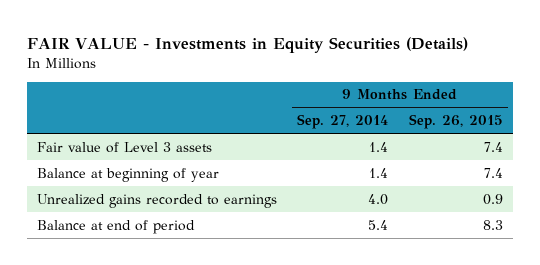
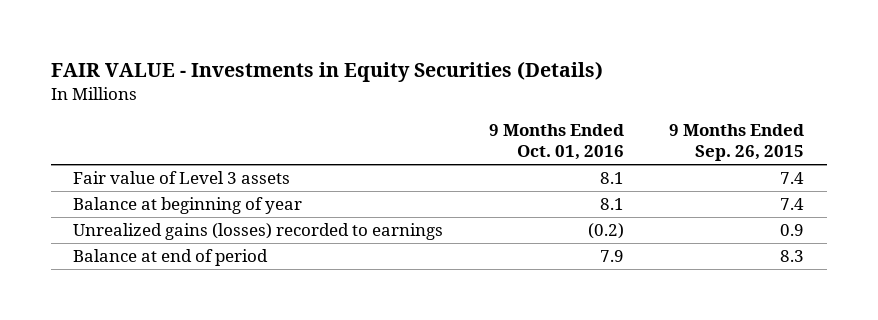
- | 9 Months Ended Sep. 27, 2014 | 9 Months Ended Sep. 26, 2015
+ | 9 Months Ended Oct. 01, 2016 | 9 Months Ended Sep. 26, 2015
- Unrealized gains recorded to earnings | 4.0 | 0.9
+ Unrealized gains (losses) recorded to earnings | (0.2) | 0.9

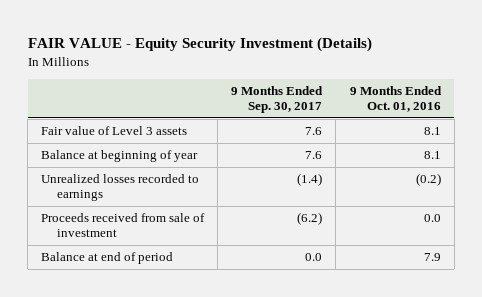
- FAIR VALUE - Investments in Equity Securities (Details)
+ FAIR VALUE - Equity Security Investment (Details)
- | 9 Months Ended Oct. 01, 2016 | 9 Months Ended Sep. 26, 2015
+ | 9 Months Ended Sep. 30, 2017 | 9 Months Ended Oct. 01, 2016
- Unrealized gains (losses) recorded to earnings | (0.2) | 0.9
+ Unrealized losses recorded to earnings | (1.4) | (0.2)
+ Proceeds received from sale of investment | (6.2) | 0.0

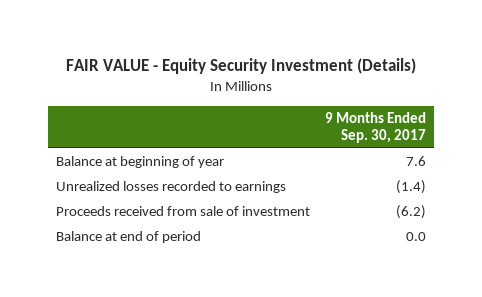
- | 9 Months Ended Sep. 30, 2017 | 9 Months Ended Oct. 01, 2016
+ | 9 Months Ended Sep. 30, 2017
- Fair value of Level 3 assets | 7.6 | 8.1

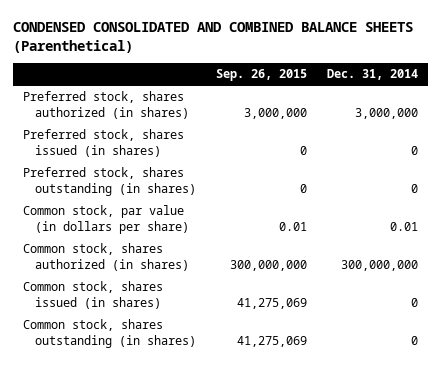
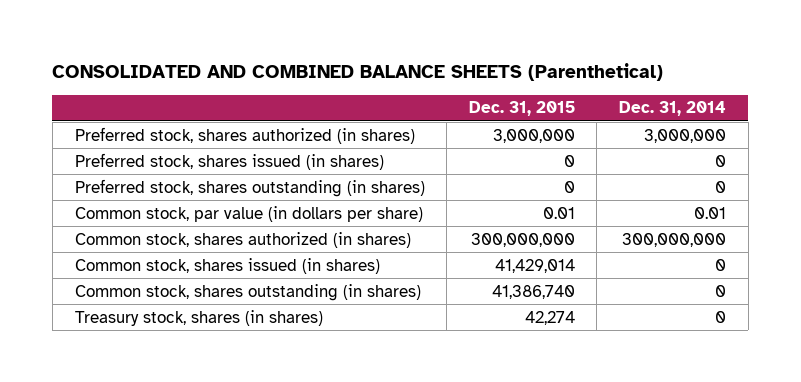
- CONDENSED CONSOLIDATED AND COMBINED BALANCE SHEETS (Parenthetical)
+ CONSOLIDATED AND COMBINED BALANCE SHEETS (Parenthetical)
- | Sep. 26, 2015 | Dec. 31, 2014
+ | Dec. 31, 2015 | Dec. 31, 2014
+ Treasury stock, shares (in shares) | 42,274 | 0

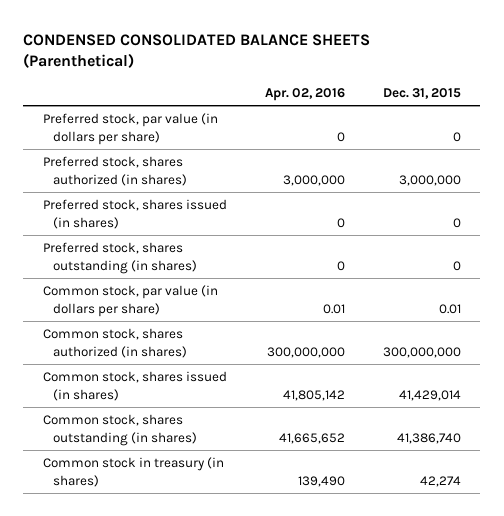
- CONSOLIDATED AND COMBINED BALANCE SHEETS (Parenthetical)
+ CONDENSED CONSOLIDATED BALANCE SHEETS (Parenthetical)
- | Dec. 31, 2015 | Dec. 31, 2014
+ | Apr. 02, 2016 | Dec. 31, 2015
+ Preferred stock, par value (in dollars per share) | 0 | 0
- Treasury stock, shares (in shares) | 42,274 | 0
+ Common stock in treasury (in shares) | 139,490 | 42,274

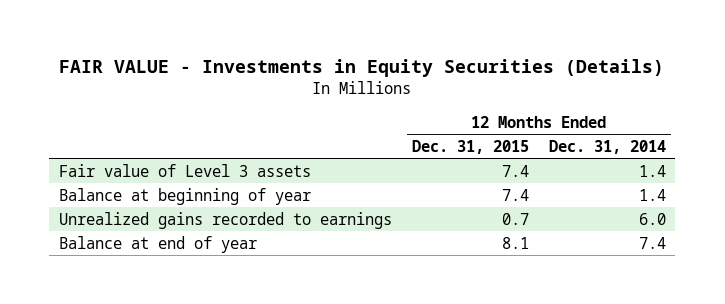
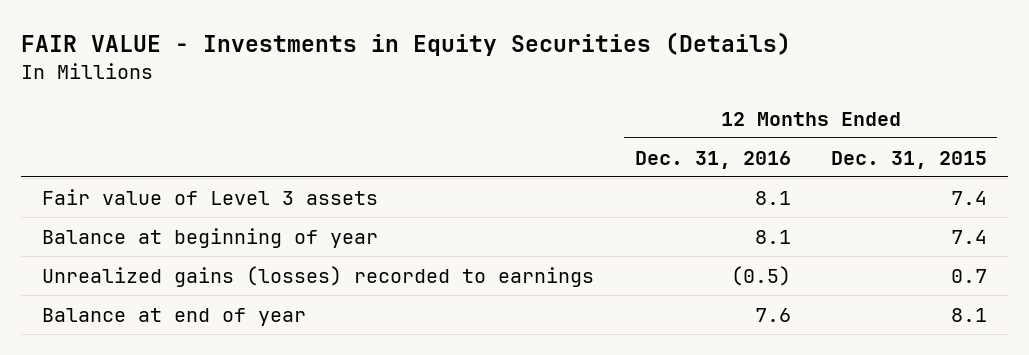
- | 12 Months Ended Dec. 31, 2015 | 12 Months Ended Dec. 31, 2014
+ | 12 Months Ended Dec. 31, 2016 | 12 Months Ended Dec. 31, 2015
- Unrealized gains recorded to earnings | 0.7 | 6.0
+ Unrealized gains (losses) recorded to earnings | (0.5) | 0.7

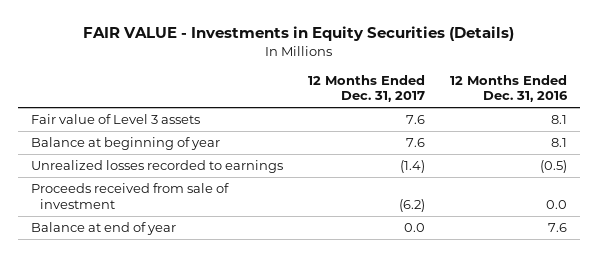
- | 12 Months Ended Dec. 31, 2016 | 12 Months Ended Dec. 31, 2015
+ | 12 Months Ended Dec. 31, 2017 | 12 Months Ended Dec. 31, 2016
- Unrealized gains (losses) recorded to earnings | (0.5) | 0.7
+ Unrealized losses recorded to earnings | (1.4) | (0.5)
+ Proceeds received from sale of investment | (6.2) | 0.0

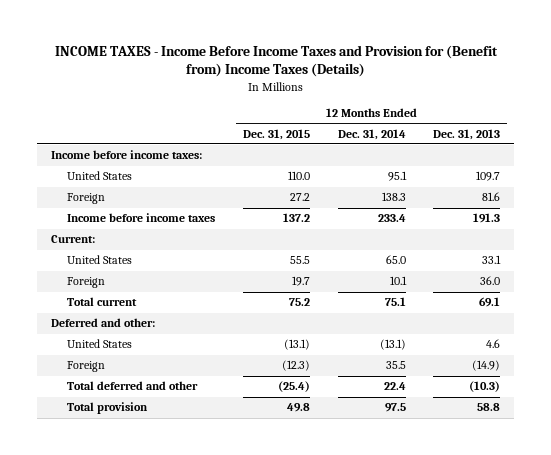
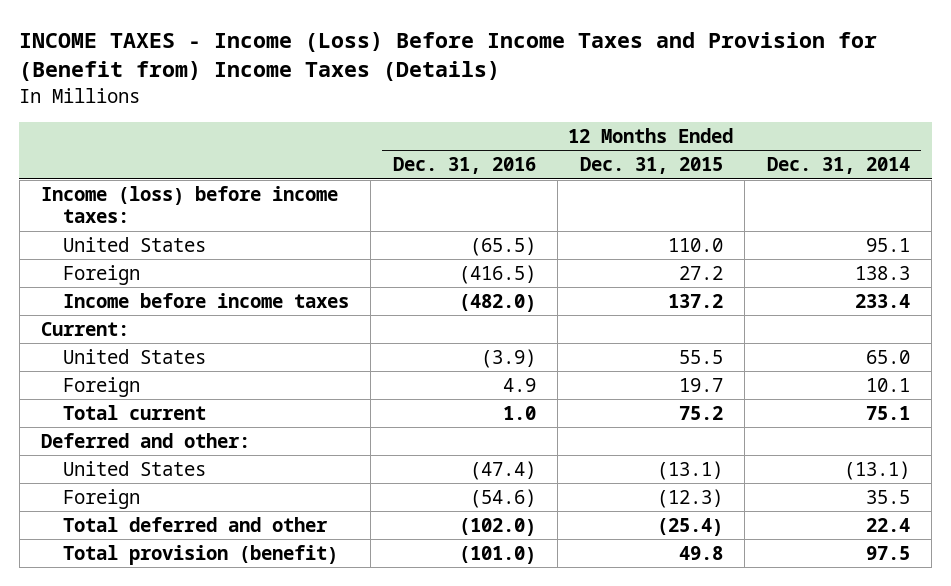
- INCOME TAXES - Income Before Income Taxes and Provision for (Benefit from) Income Taxes (Details)
+ INCOME TAXES - Income (Loss) Before Income Taxes and Provision for (Benefit from) Income Taxes (Details)
- | 12 Months Ended Dec. 31, 2015 | 12 Months Ended Dec. 31, 2014 | 12 Months Ended Dec. 31, 2013
+ | 12 Months Ended Dec. 31, 2016 | 12 Months Ended Dec. 31, 2015 | 12 Months Ended Dec. 31, 2014
- Income before income taxes:
+ Income (loss) before income taxes:
- Total provision | 49.8 | 97.5 | 58.8
+ Total provision (benefit) | (101.0) | 49.8 | 97.5

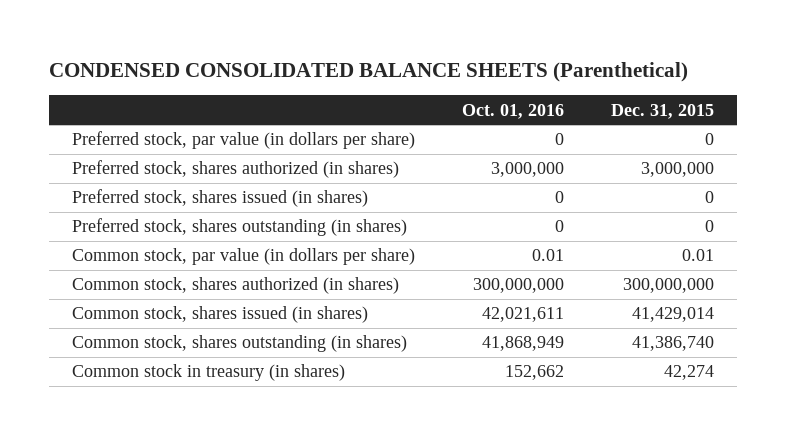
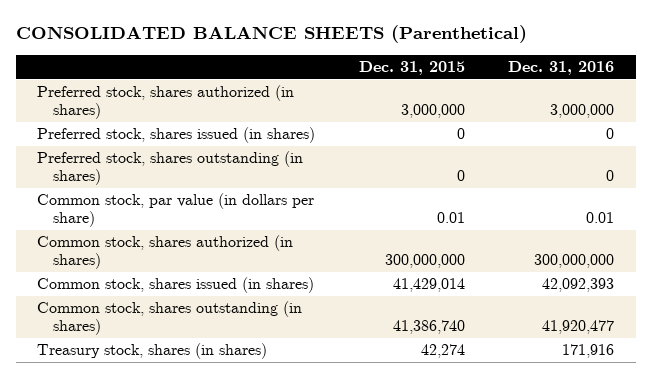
- CONDENSED CONSOLIDATED BALANCE SHEETS (Parenthetical)
+ CONSOLIDATED BALANCE SHEETS (Parenthetical)
- | Oct. 01, 2016 | Dec. 31, 2015
+ | Dec. 31, 2015 | Dec. 31, 2016
- Preferred stock, par value (in dollars per share) | 0 | 0
- Common stock in treasury (in shares) | 152,662 | 42,274
+ Treasury stock, shares (in shares) | 42,274 | 171,916

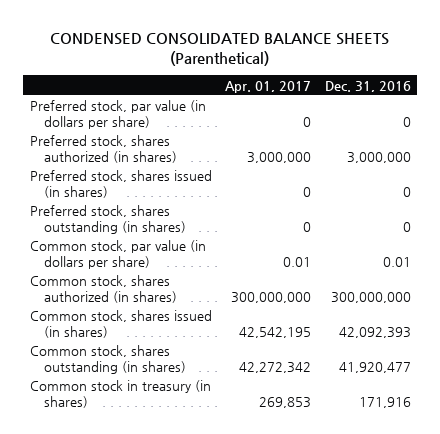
- CONSOLIDATED BALANCE SHEETS (Parenthetical)
+ CONDENSED CONSOLIDATED BALANCE SHEETS (Parenthetical)
- | Dec. 31, 2015 | Dec. 31, 2016
+ | Apr. 01, 2017 | Dec. 31, 2016
+ Preferred stock, par value (in dollars per share) | 0 | 0
- Treasury stock, shares (in shares) | 42,274 | 171,916
+ Common stock in treasury (in shares) | 269,853 | 171,916

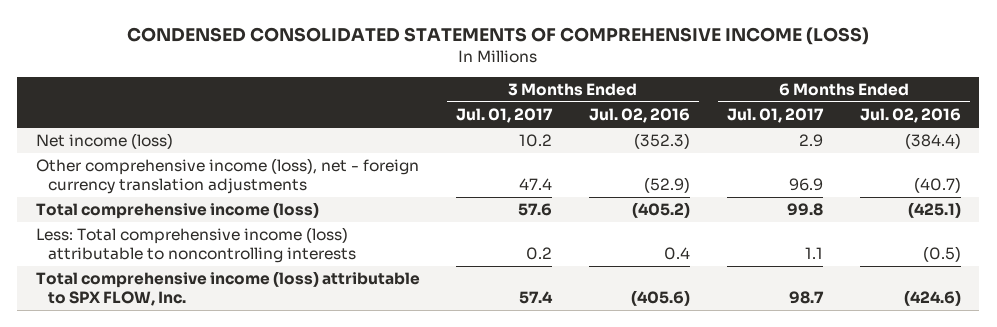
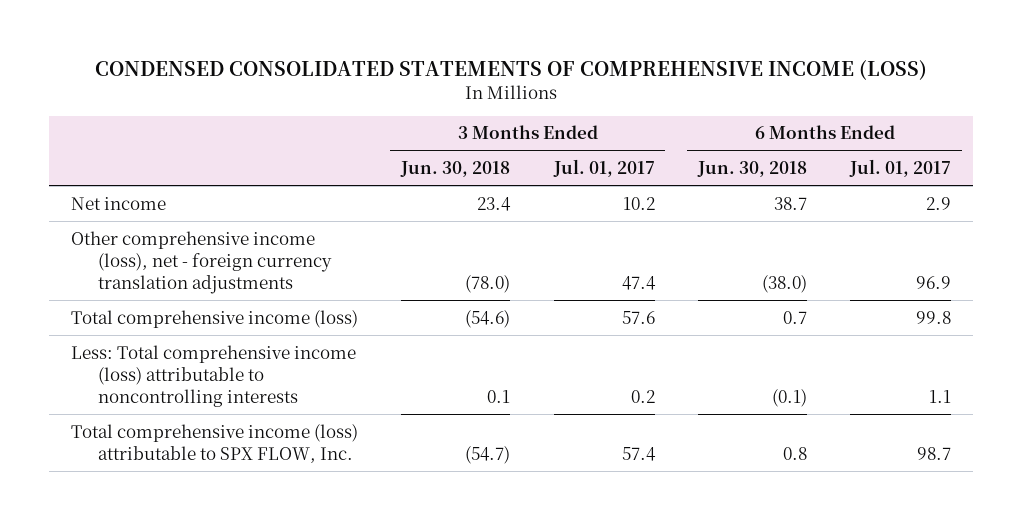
- | 3 Months Ended Jul. 01, 2017 | 3 Months Ended Jul. 02, 2016 | 6 Months Ended Jul. 01, 2017 | 6 Months Ended Jul. 02, 2016
+ | 3 Months Ended Jun. 30, 2018 | 3 Months Ended Jul. 01, 2017 | 6 Months Ended Jun. 30, 2018 | 6 Months Ended Jul. 01, 2017
- Net income (loss) | 10.2 | (352.3) | 2.9 | (384.4)
+ Net income | 23.4 | 10.2 | 38.7 | 2.9

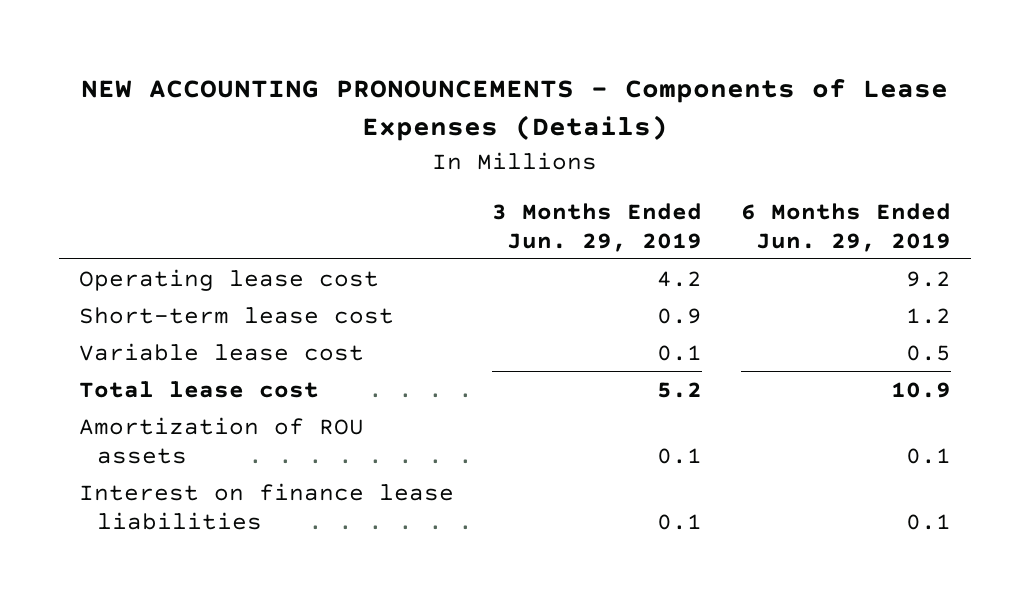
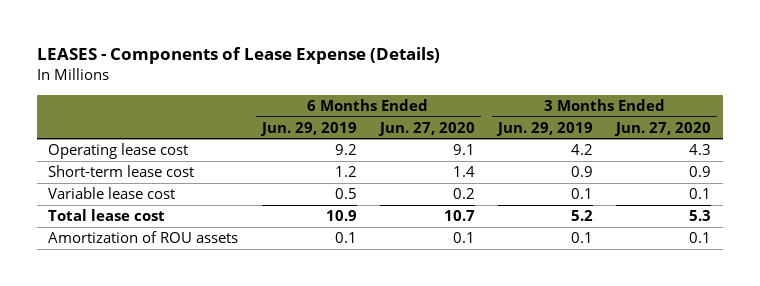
- NEW ACCOUNTING PRONOUNCEMENTS - Components of Lease Expenses (Details)
+ LEASES - Components of Lease Expense (Details)
- | 3 Months Ended Jun. 29, 2019 | 6 Months Ended Jun. 29, 2019
+ | 6 Months Ended Jun. 29, 2019 | 6 Months Ended Jun. 27, 2020 | 3 Months Ended Jun. 29, 2019 | 3 Months Ended Jun. 27, 2020
- Interest on finance lease liabilities | 0.1 | 0.1

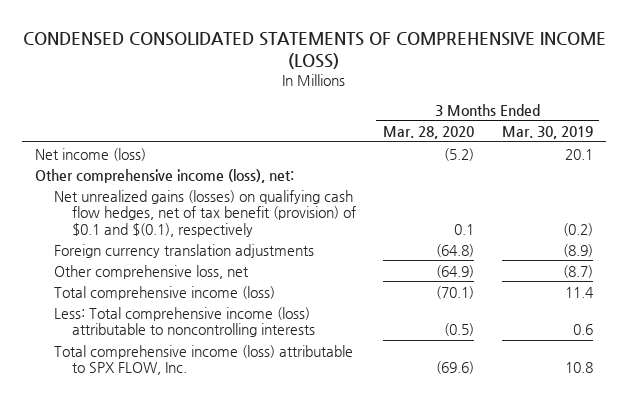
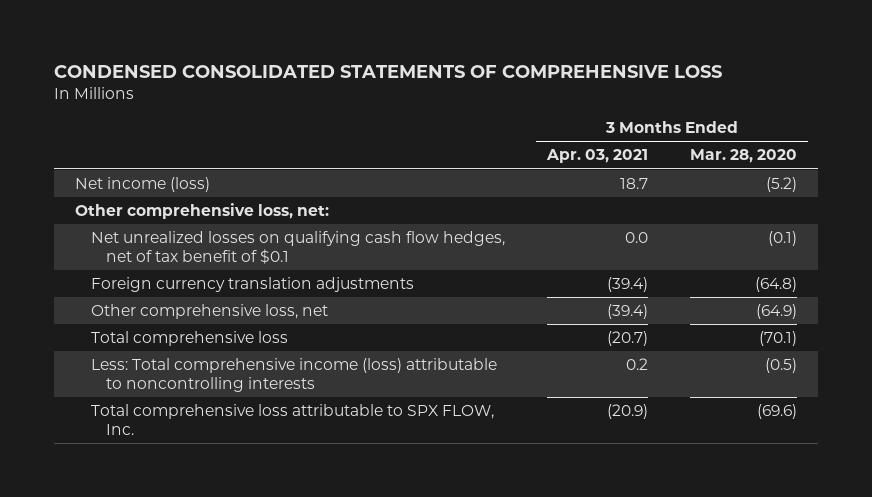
- CONDENSED CONSOLIDATED STATEMENTS OF COMPREHENSIVE INCOME (LOSS)
+ CONDENSED CONSOLIDATED STATEMENTS OF COMPREHENSIVE LOSS
- | 3 Months Ended Mar. 28, 2020 | 3 Months Ended Mar. 30, 2019
+ | 3 Months Ended Apr. 03, 2021 | 3 Months Ended Mar. 28, 2020
- Other comprehensive income (loss), net:
- Net unrealized gains (losses) on qualifying cash flow hedges, net of tax benefit (provision) of $0.1 and $(0.1), respectively | 0.1 | (0.2)
+ Other comprehensive loss, net:
+ Net unrealized losses on qualifying cash flow hedges, net of tax benefit of $0.1 | 0.0 | (0.1)
- Total comprehensive income (loss) | (70.1) | 11.4
+ Total comprehensive loss | (20.7) | (70.1)
- Total comprehensive income (loss) attributable to SPX FLOW, Inc. | (69.6) | 10.8
+ Total comprehensive loss attributable to SPX FLOW, Inc. | (20.9) | (69.6)

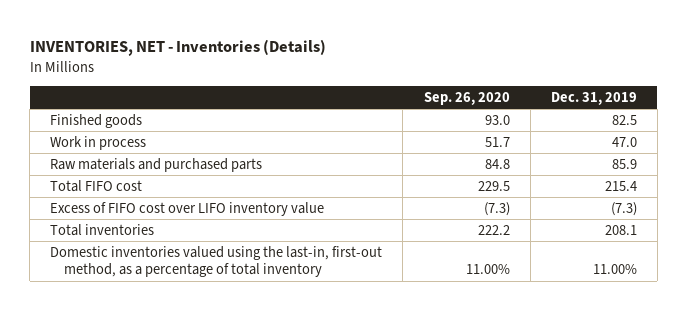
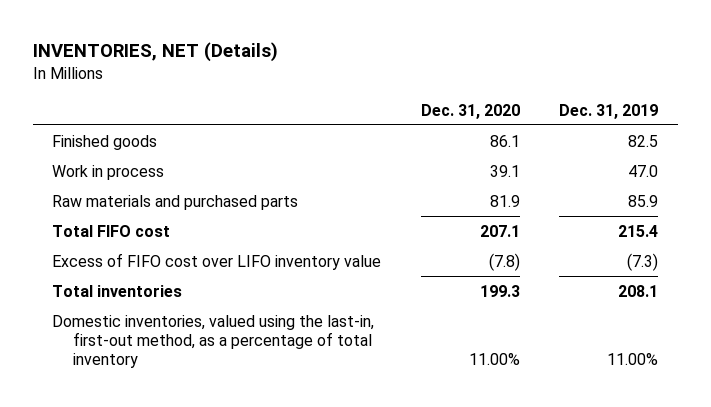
- INVENTORIES, NET - Inventories (Details)
+ INVENTORIES, NET (Details)
- | Sep. 26, 2020 | Dec. 31, 2019
+ | Dec. 31, 2020 | Dec. 31, 2019
- Domestic inventories valued using the last-in, first-out method, as a percentage of total inventory | 11.00% | 11.00%
+ Domestic inventories, valued using the last-in, first-out method, as a percentage of total inventory | 11.00% | 11.00%

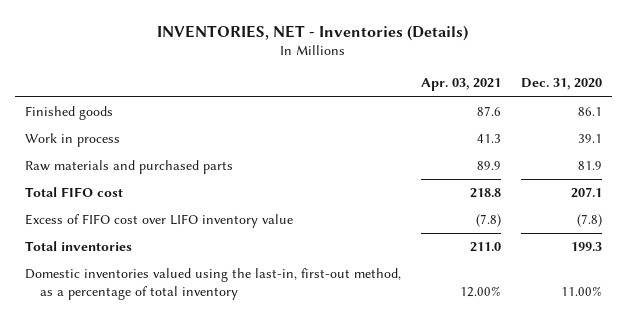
- INVENTORIES, NET (Details)
+ INVENTORIES, NET - Inventories (Details)
- | Dec. 31, 2020 | Dec. 31, 2019
+ | Apr. 03, 2021 | Dec. 31, 2020
- Domestic inventories, valued using the last-in, first-out method, as a percentage of total inventory | 11.00% | 11.00%
+ Domestic inventories valued using the last-in, first-out method, as a percentage of total inventory | 12.00% | 11.00%

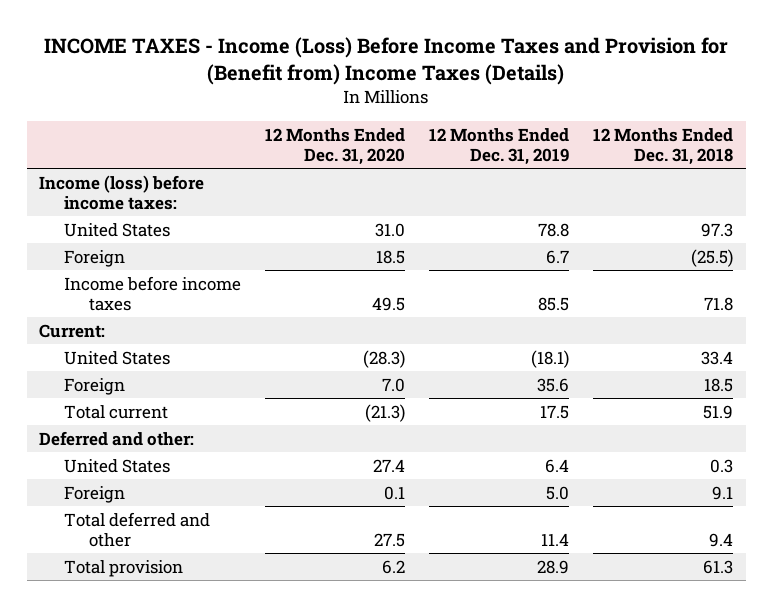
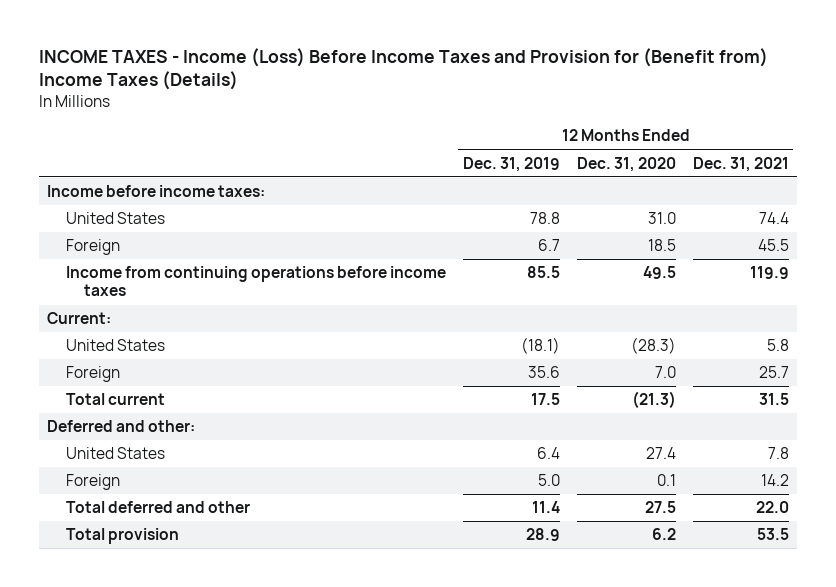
- | 12 Months Ended Dec. 31, 2020 | 12 Months Ended Dec. 31, 2019 | 12 Months Ended Dec. 31, 2018
+ | 12 Months Ended Dec. 31, 2019 | 12 Months Ended Dec. 31, 2020 | 12 Months Ended Dec. 31, 2021
- Income (loss) before income taxes:
+ Income before income taxes:
- Income before income taxes | 49.5 | 85.5 | 71.8
+ Income from continuing operations before income taxes | 85.5 | 49.5 | 119.9

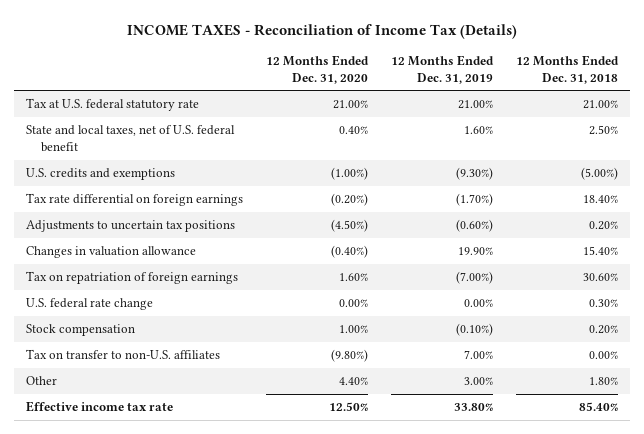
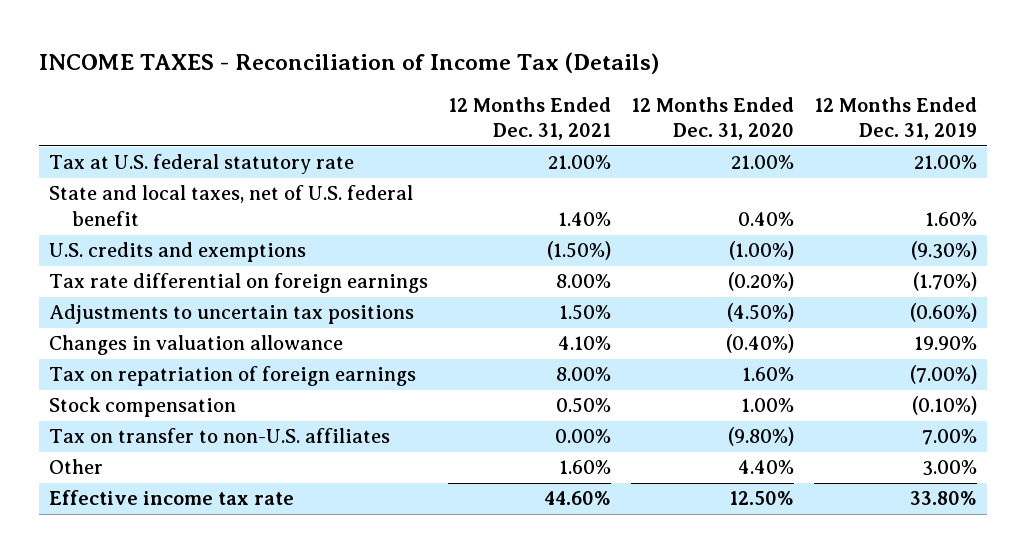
- | 12 Months Ended Dec. 31, 2020 | 12 Months Ended Dec. 31, 2019 | 12 Months Ended Dec. 31, 2018
+ | 12 Months Ended Dec. 31, 2021 | 12 Months Ended Dec. 31, 2020 | 12 Months Ended Dec. 31, 2019
- U.S. federal rate change | 0.00% | 0.00% | 0.30%

